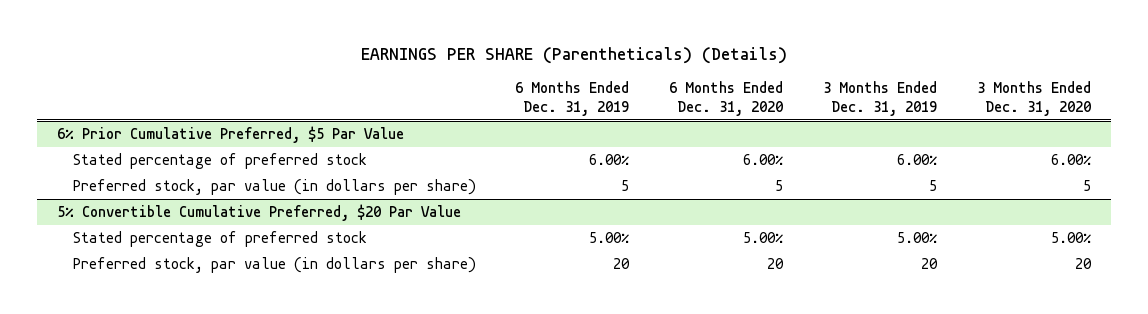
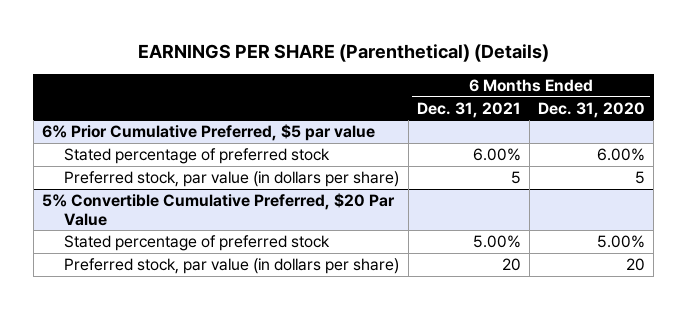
- EARNINGS PER SHARE (Parentheticals) (Details)
+ EARNINGS PER SHARE (Parenthetical) (Details)
- | 6 Months Ended Dec. 31, 2019 | 6 Months Ended Dec. 31, 2020 | 3 Months Ended Dec. 31, 2019 | 3 Months Ended Dec. 31, 2020
+ | 6 Months Ended Dec. 31, 2021 | 6 Months Ended Dec. 31, 2020
- 6% Prior Cumulative Preferred, $5 Par Value
+ 6% Prior Cumulative Preferred, $5 par value

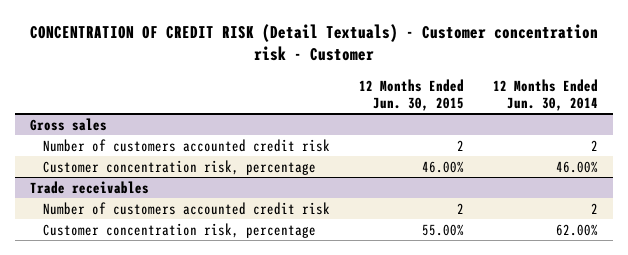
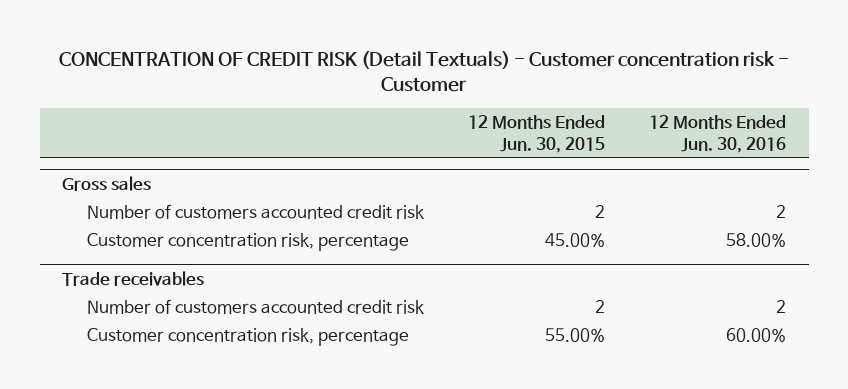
- | 12 Months Ended Jun. 30, 2015 | 12 Months Ended Jun. 30, 2014
+ | 12 Months Ended Jun. 30, 2015 | 12 Months Ended Jun. 30, 2016
@ Gross sales
- Customer concentration risk, percentage | 46.00% | 46.00%
+ Customer concentration risk, percentage | 45.00% | 58.00%

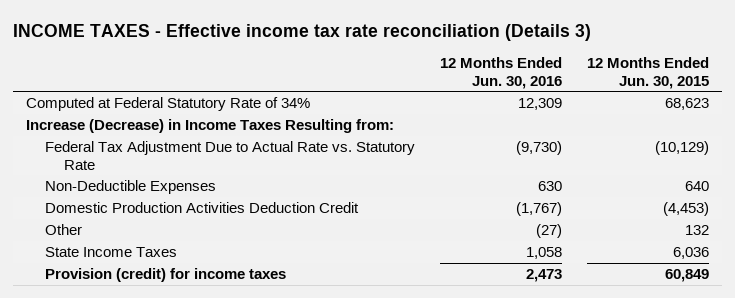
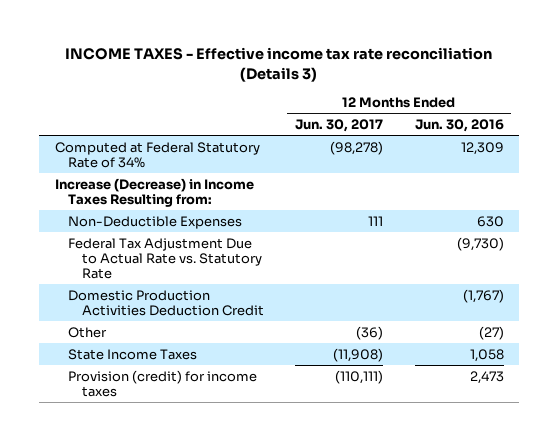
- | 12 Months Ended Jun. 30, 2016 | 12 Months Ended Jun. 30, 2015
+ | 12 Months Ended Jun. 30, 2017 | 12 Months Ended Jun. 30, 2016
moved down: Federal Tax Adjustment Due to Actual Rate vs. Statutory Rate | | (9,730)

